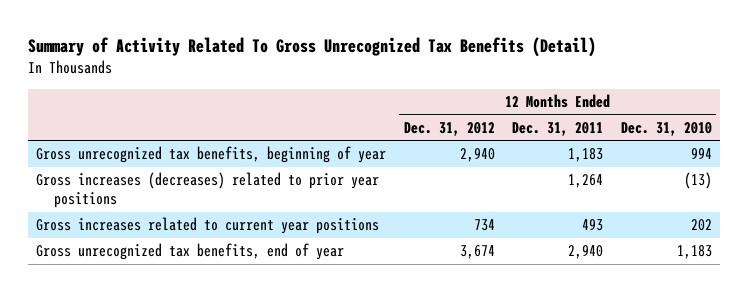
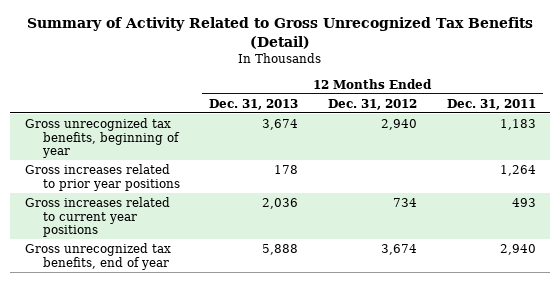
- Summary of Activity Related To Gross Unrecognized Tax Benefits (Detail)
+ Summary of Activity Related to Gross Unrecognized Tax Benefits (Detail)
- | 12 Months Ended Dec. 31, 2012 | 12 Months Ended Dec. 31, 2011 | 12 Months Ended Dec. 31, 2010
+ | 12 Months Ended Dec. 31, 2013 | 12 Months Ended Dec. 31, 2012 | 12 Months Ended Dec. 31, 2011
- Gross increases (decreases) related to prior year positions | | 1,264 | (13)
+ Gross increases related to prior year positions | 178 | | 1,264

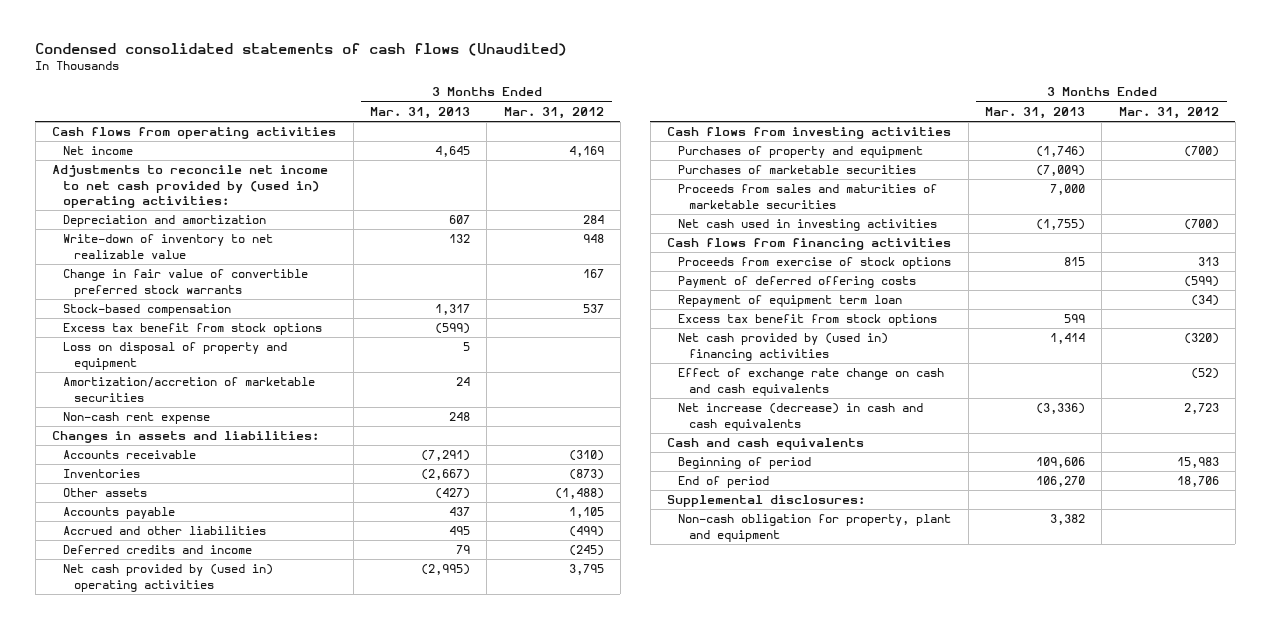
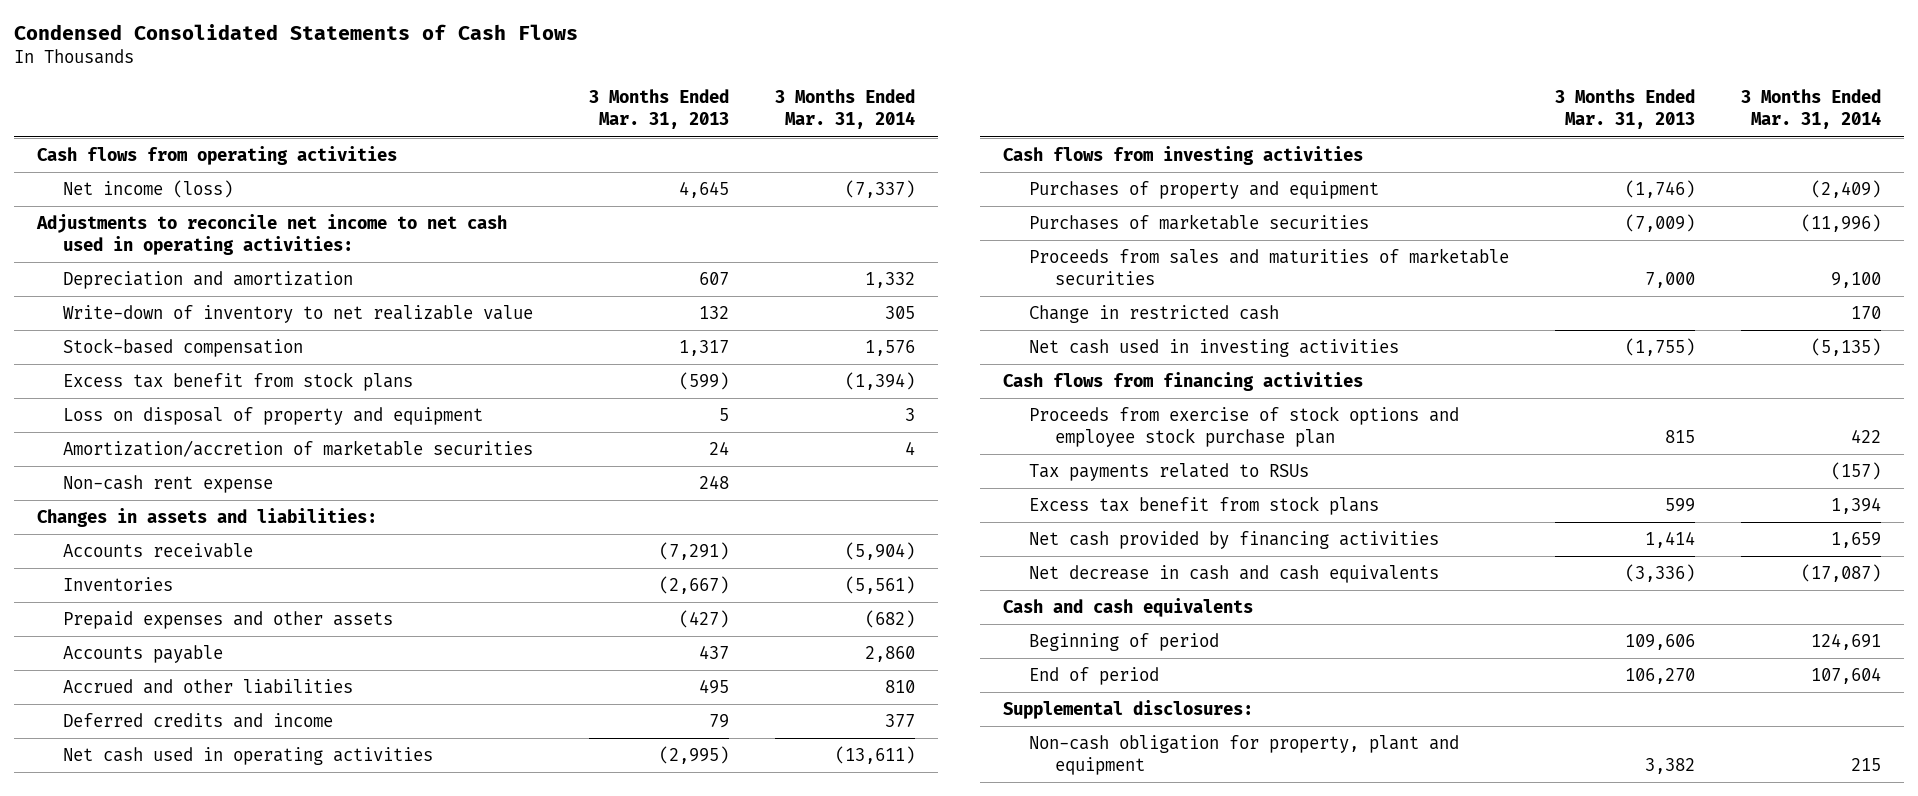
- Condensed consolidated statements of cash flows (Unaudited)
+ Condensed Consolidated Statements of Cash Flows
- | 3 Months Ended Mar. 31, 2013 | 3 Months Ended Mar. 31, 2012
+ | 3 Months Ended Mar. 31, 2013 | 3 Months Ended Mar. 31, 2014
- Net income | 4,645 | 4,169
- Adjustments to reconcile net income to net cash provided by (used in) operating activities:
+ Net income (loss) | 4,645 | (7,337)
+ Adjustments to reconcile net income to net cash used in operating activities:
- Change in fair value of convertible preferred stock warrants | | 167
- Excess tax benefit from stock options | (599) |
+ Excess tax benefit from stock plans | (599) | (1,394)
- Other assets | (427) | (1,488)
+ Prepaid expenses and other assets | (427) | (682)
- Net cash provided by (used in) operating activities | (2,995) | 3,795
+ Net cash used in operating activities | (2,995) | (13,611)
+ Change in restricted cash | | 170
- Proceeds from exercise of stock options | 815 | 313
- Payment of deferred offering costs | | (599)
- Repayment of equipment term loan | | (34)
- Excess tax benefit from stock options | 599 |
- Net cash provided by (used in) financing activities | 1,414 | (320)
- Effect of exchange rate change on cash and cash equivalents | | (52)
- Net increase (decrease) in cash and cash equivalents | (3,336) | 2,723
+ Proceeds from exercise of stock options and employee stock purchase plan | 815 | 422
+ Tax payments related to RSUs | | (157)
+ Excess tax benefit from stock plans | 599 | 1,394
+ Net cash provided by financing activities | 1,414 | 1,659
+ Net decrease in cash and cash equivalents | (3,336) | (17,087)

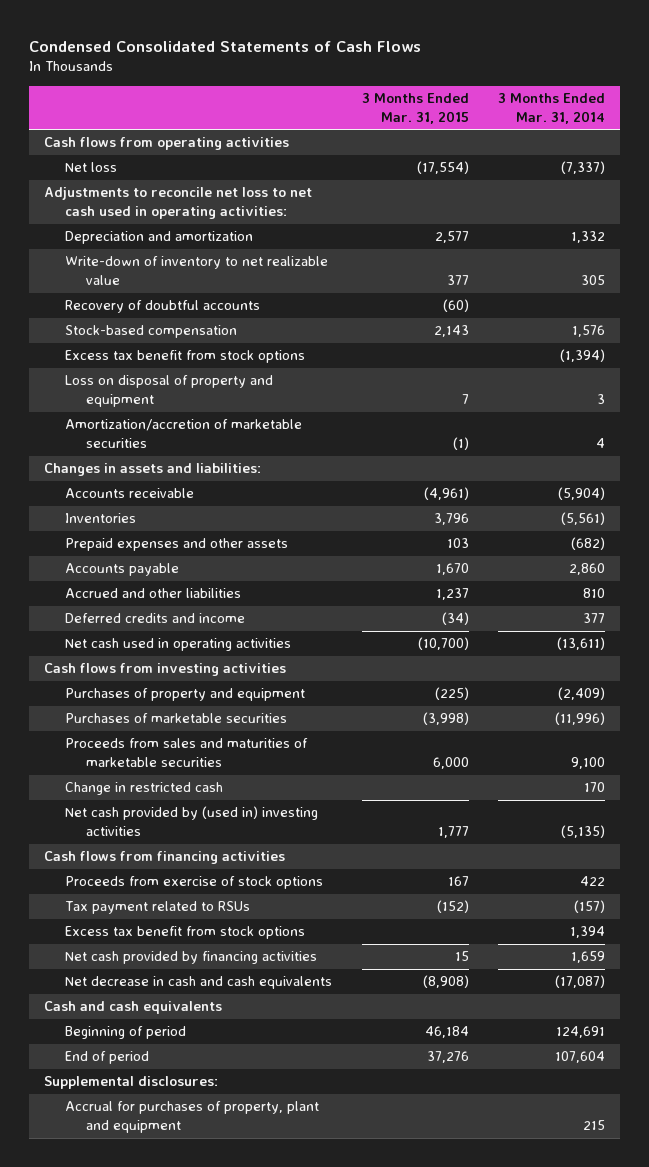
- | 3 Months Ended Mar. 31, 2013 | 3 Months Ended Mar. 31, 2014
+ | 3 Months Ended Mar. 31, 2015 | 3 Months Ended Mar. 31, 2014
- Net income (loss) | 4,645 | (7,337)
- Adjustments to reconcile net income to net cash used in operating activities:
+ Net loss | (17,554) | (7,337)
+ Adjustments to reconcile net loss to net cash used in operating activities:
+ Recovery of doubtful accounts | (60) |
- Excess tax benefit from stock plans | (599) | (1,394)
+ Excess tax benefit from stock options | | (1,394)
- Non-cash rent expense | 248 |
- Net cash used in investing activities | (1,755) | (5,135)
+ Net cash provided by (used in) investing activities | 1,777 | (5,135)
- Proceeds from exercise of stock options and employee stock purchase plan | 815 | 422
- Tax payments related to RSUs | | (157)
- Excess tax benefit from stock plans | 599 | 1,394
+ Proceeds from exercise of stock options | 167 | 422
+ Tax payment related to RSUs | (152) | (157)
+ Excess tax benefit from stock options | | 1,394
- Non-cash obligation for property, plant and equipment | 3,382 | 215
+ Accrual for purchases of property, plant and equipment | | 215

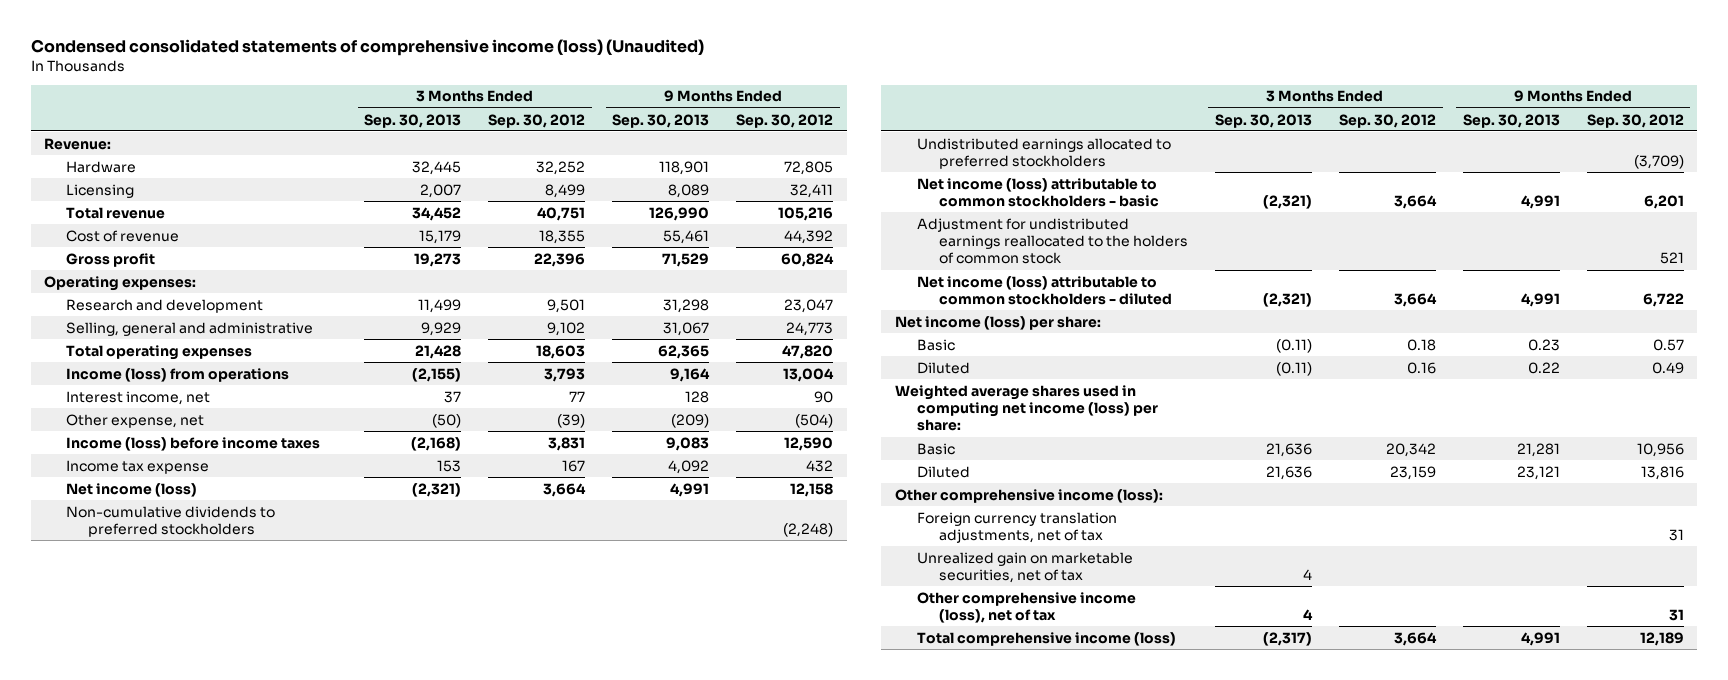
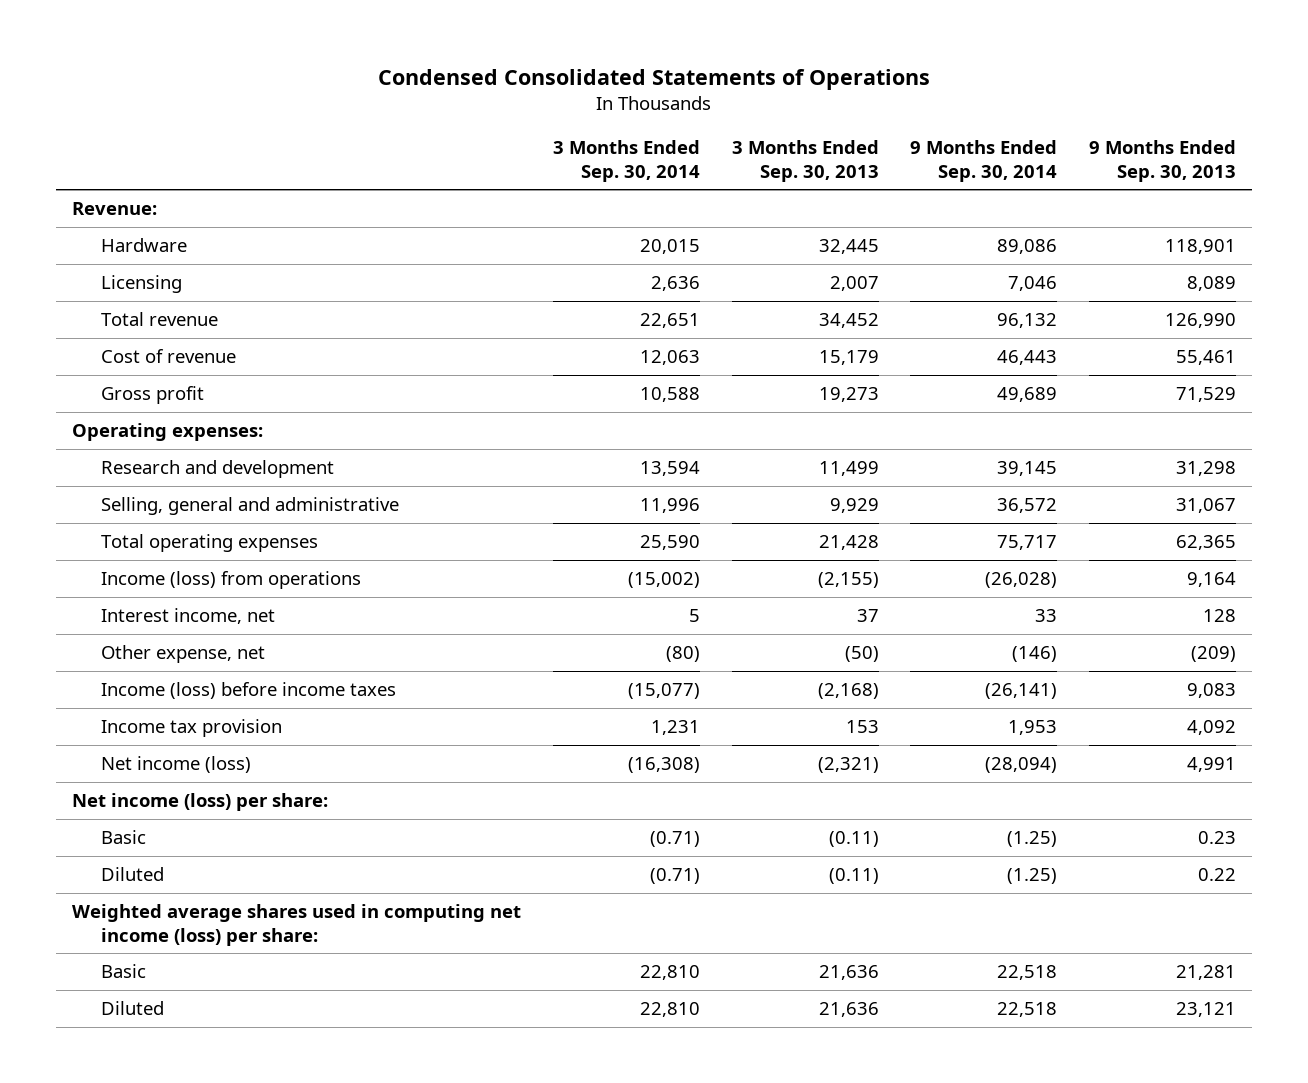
- Condensed consolidated statements of comprehensive income (loss) (Unaudited)
+ Condensed Consolidated Statements of Operations
- | 3 Months Ended Sep. 30, 2013 | 3 Months Ended Sep. 30, 2012 | 9 Months Ended Sep. 30, 2013 | 9 Months Ended Sep. 30, 2012
+ | 3 Months Ended Sep. 30, 2014 | 3 Months Ended Sep. 30, 2013 | 9 Months Ended Sep. 30, 2014 | 9 Months Ended Sep. 30, 2013
- Income tax expense | 153 | 167 | 4,092 | 432
+ Income tax provision | 1,231 | 153 | 1,953 | 4,092
- Non-cumulative dividends to preferred stockholders | | | | (2,248)
- Undistributed earnings allocated to preferred stockholders | | | | (3,709)
- Net income (loss) attributable to common stockholders - basic | (2,321) | 3,664 | 4,991 | 6,201
- Adjustment for undistributed earnings reallocated to the holders of common stock | | | | 521
- Net income (loss) attributable to common stockholders - diluted | (2,321) | 3,664 | 4,991 | 6,722
- Other comprehensive income (loss):
- Foreign currency translation adjustments, net of tax | | | | 31
- Unrealized gain on marketable securities, net of tax | 4 | | |
- Other comprehensive income (loss), net of tax | 4 | | | 31
- Total comprehensive income (loss) | (2,317) | 3,664 | 4,991 | 12,189

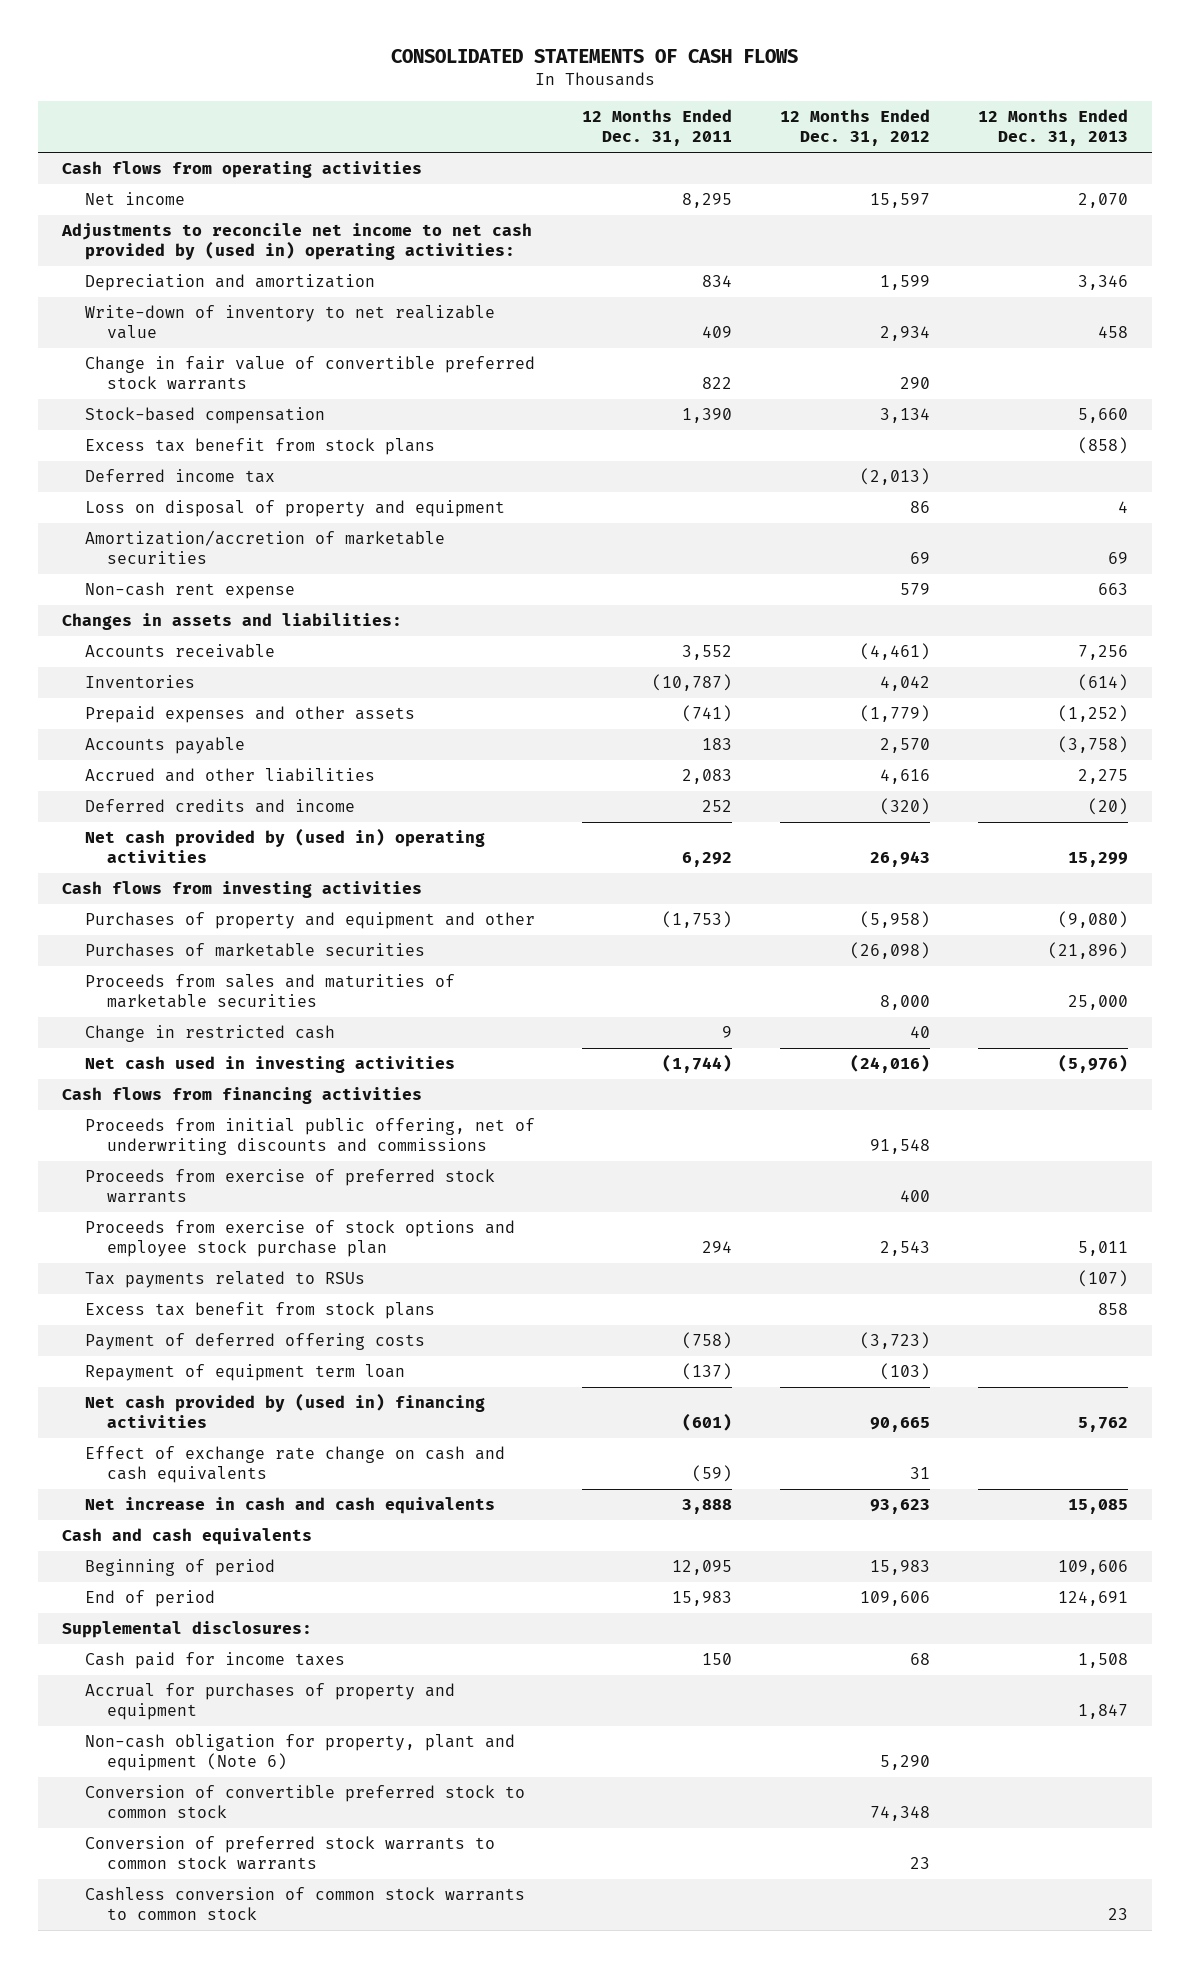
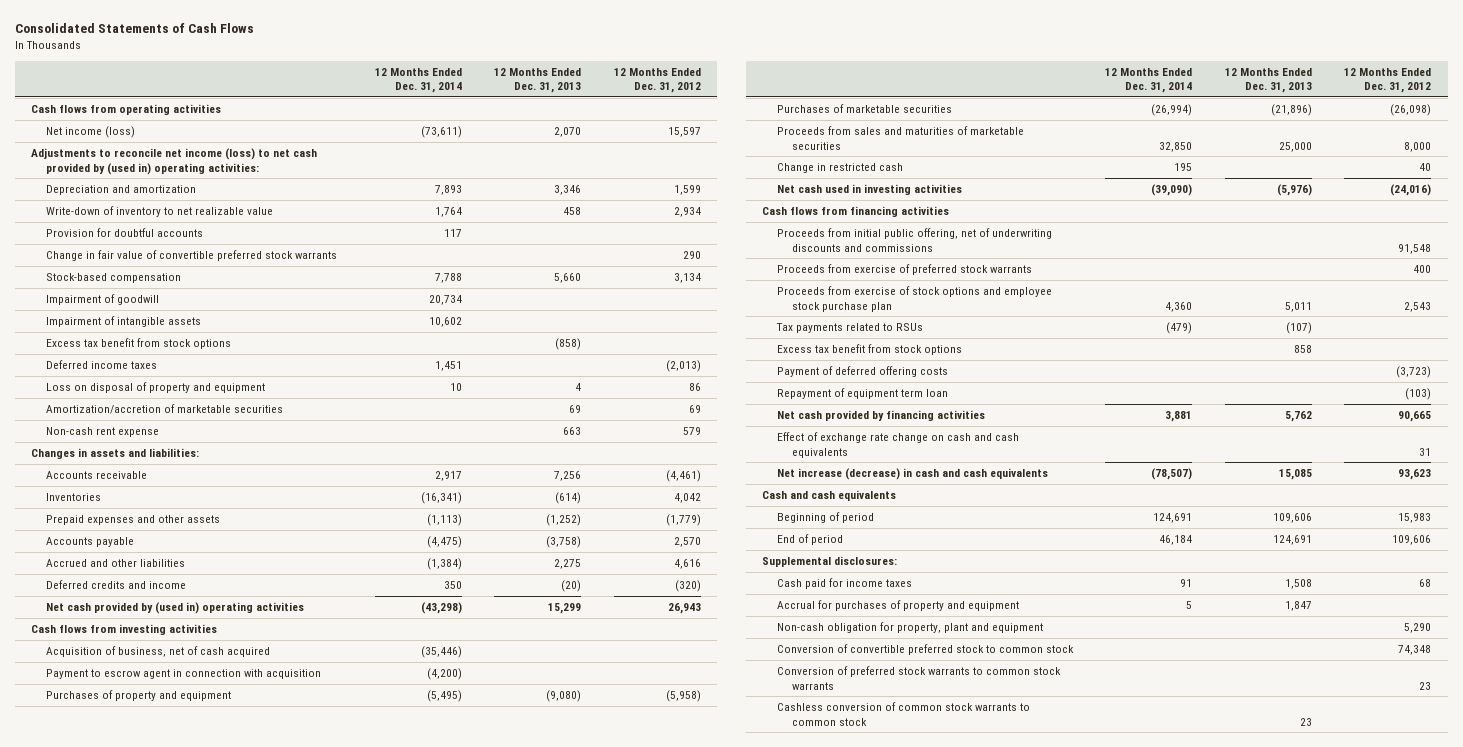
- CONSOLIDATED STATEMENTS OF CASH FLOWS
+ Consolidated Statements of Cash Flows
- | 12 Months Ended Dec. 31, 2011 | 12 Months Ended Dec. 31, 2012 | 12 Months Ended Dec. 31, 2013
+ | 12 Months Ended Dec. 31, 2014 | 12 Months Ended Dec. 31, 2013 | 12 Months Ended Dec. 31, 2012
- Net income | 8,295 | 15,597 | 2,070
- Adjustments to reconcile net income to net cash provided by (used in) operating activities:
+ Net income (loss) | (73,611) | 2,070 | 15,597
+ Adjustments to reconcile net income (loss) to net cash provided by (used in) operating activities:
+ Provision for doubtful accounts | 117 | |
- Excess tax benefit from stock plans | | | (858)
- Deferred income tax | | (2,013) |
+ Impairment of goodwill | 20,734 | |
+ Impairment of intangible assets | 10,602 | |
+ Excess tax benefit from stock options | | (858) |
+ Deferred income taxes | 1,451 | | (2,013)
- Purchases of property and equipment and other | (1,753) | (5,958) | (9,080)
+ Acquisition of business, net of cash acquired | (35,446) | |
+ Payment to escrow agent in connection with acquisition | (4,200) | |
+ Purchases of property and equipment | (5,495) | (9,080) | (5,958)
- Excess tax benefit from stock plans | | | 858
+ Excess tax benefit from stock options | | 858 |
- Net cash provided by (used in) financing activities | (601) | 90,665 | 5,762
+ Net cash provided by financing activities | 3,881 | 5,762 | 90,665
- Net increase in cash and cash equivalents | 3,888 | 93,623 | 15,085
+ Net increase (decrease) in cash and cash equivalents | (78,507) | 15,085 | 93,623
- Non-cash obligation for property, plant and equipment (Note 6) | | 5,290 |
+ Non-cash obligation for property, plant and equipment | | | 5,290

